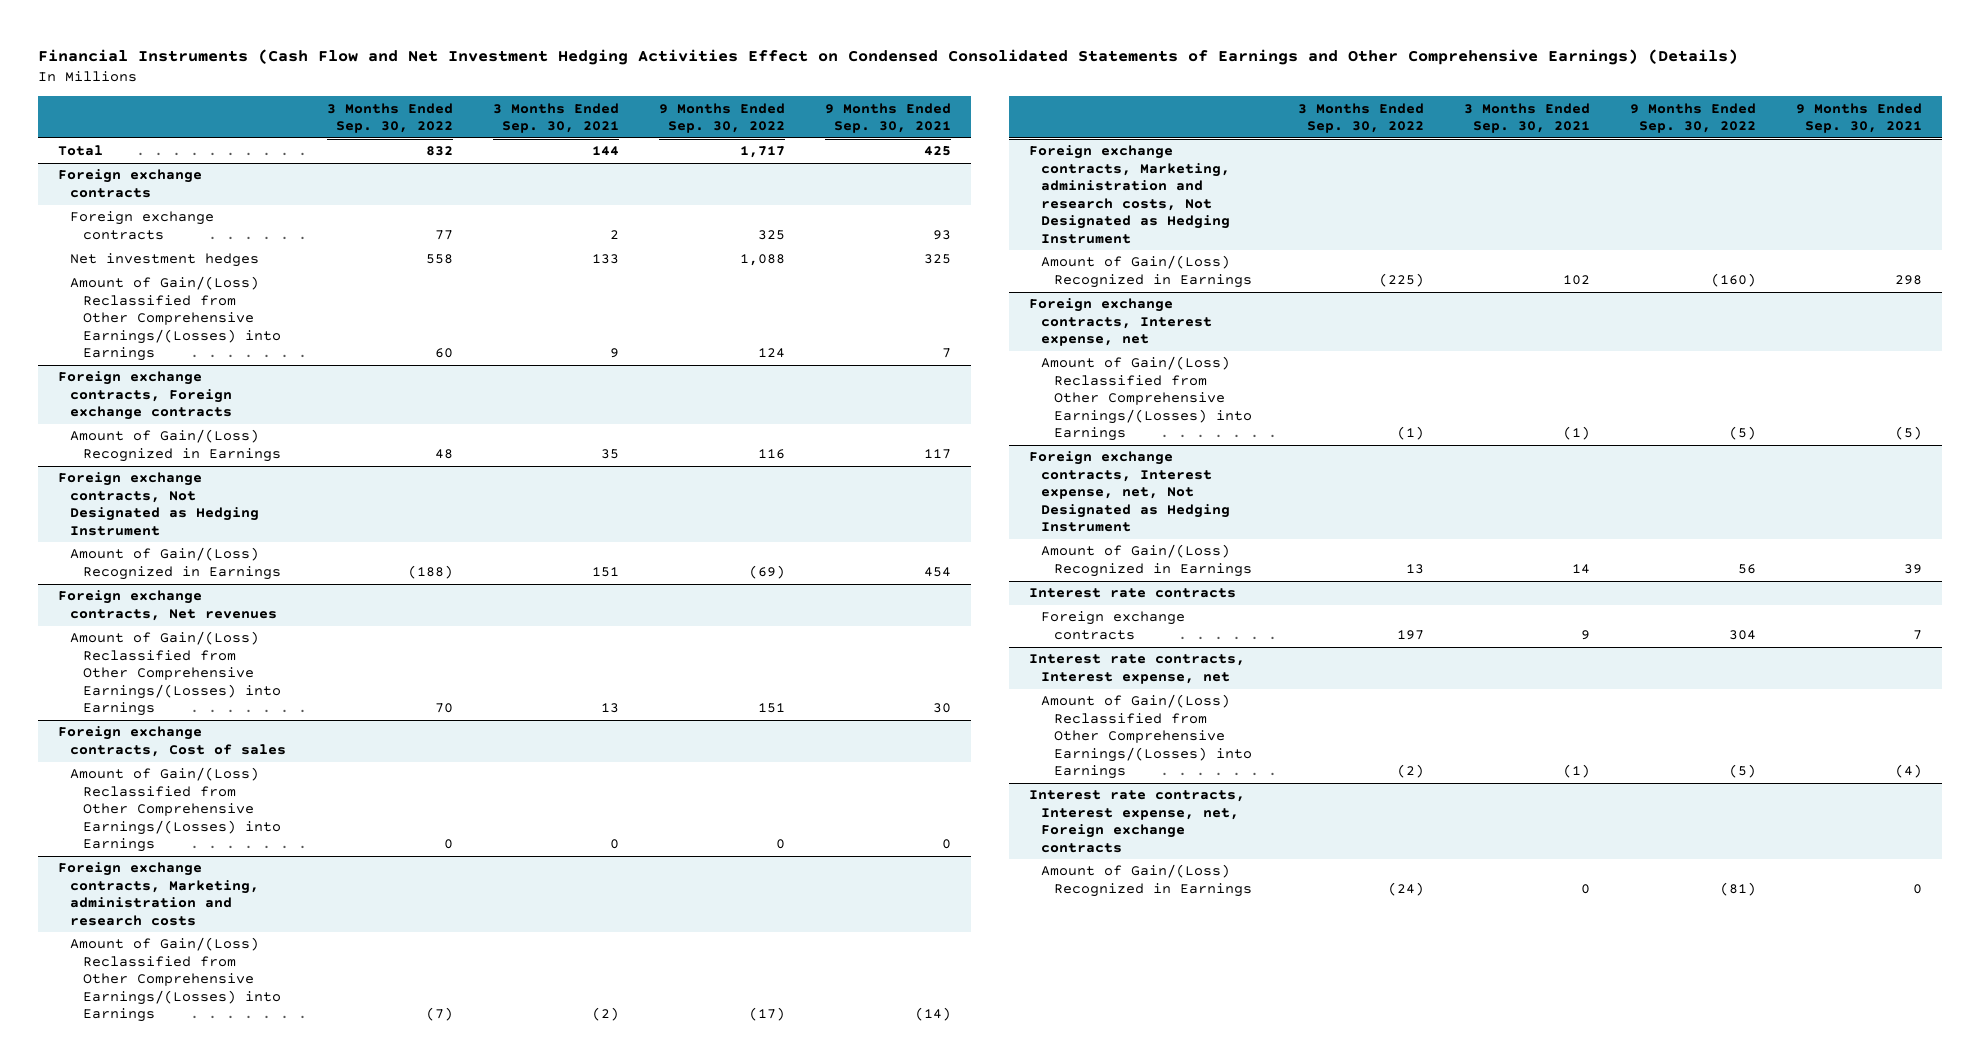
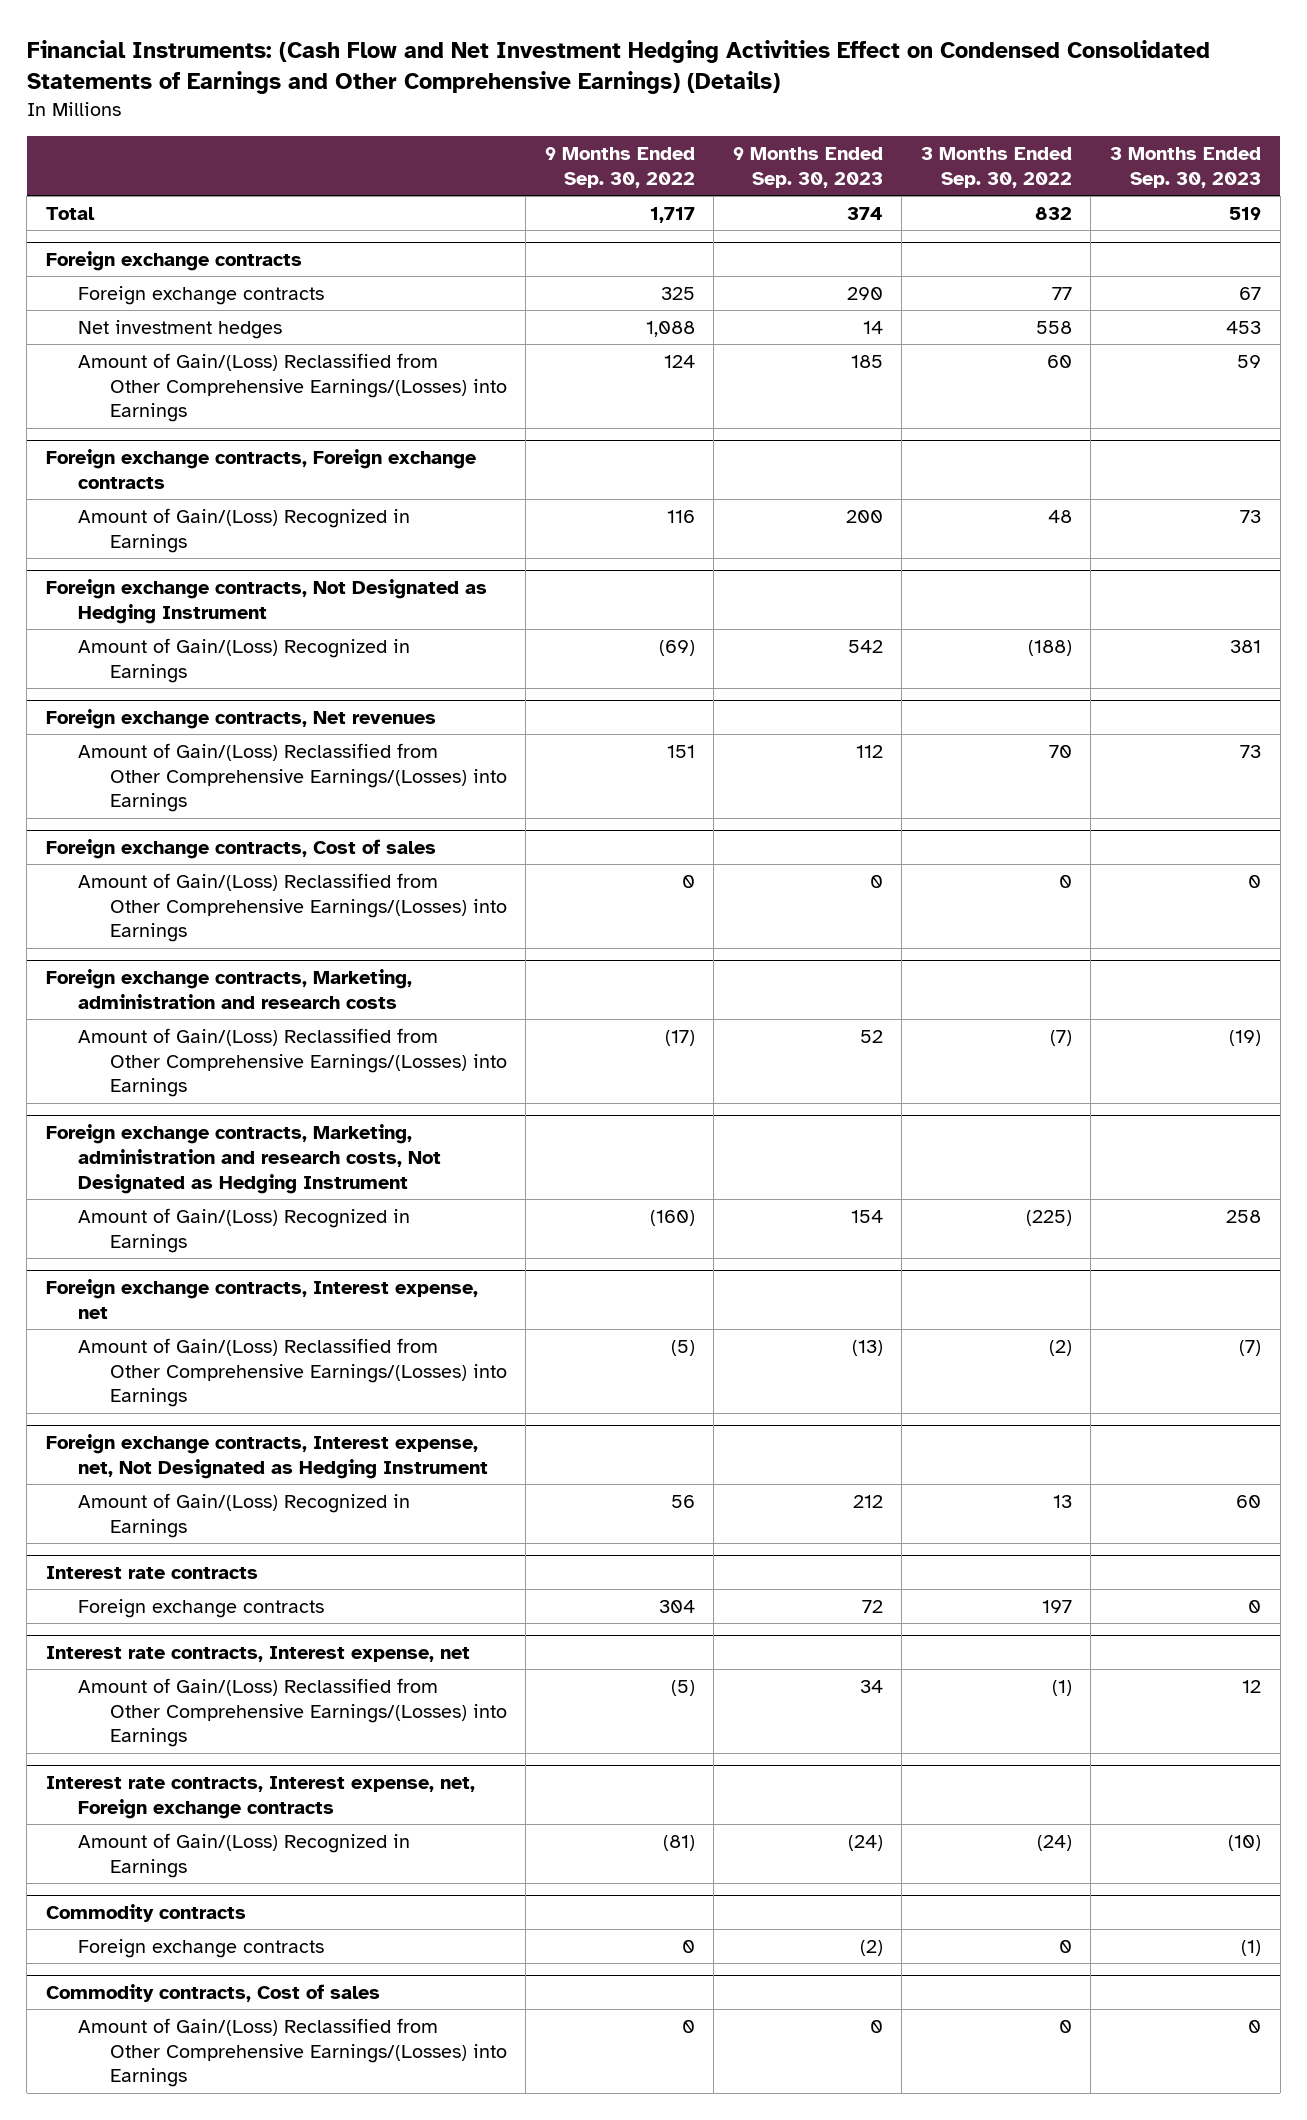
- Financial Instruments (Cash Flow and Net Investment Hedging Activities Effect on Condensed Consolidated Statements of Earnings and Other Comprehensive Earnings) (Details)
+ Financial Instruments: (Cash Flow and Net Investment Hedging Activities Effect on Condensed Consolidated Statements of Earnings and Other Comprehensive Earnings) (Details)
- | 3 Months Ended Sep. 30, 2022 | 3 Months Ended Sep. 30, 2021 | 9 Months Ended Sep. 30, 2022 | 9 Months Ended Sep. 30, 2021
+ | 9 Months Ended Sep. 30, 2022 | 9 Months Ended Sep. 30, 2023 | 3 Months Ended Sep. 30, 2022 | 3 Months Ended Sep. 30, 2023
@ Foreign exchange contracts, Interest expense, net
- Amount of Gain/(Loss) Reclassified from Other Comprehensive Earnings/(Losses) into Earnings | (1) | (1) | (5) | (5)
+ Amount of Gain/(Loss) Reclassified from Other Comprehensive Earnings/(Losses) into Earnings | (5) | (13) | (2) | (7)
@ Interest rate contracts, Interest expense, net
- Amount of Gain/(Loss) Reclassified from Other Comprehensive Earnings/(Losses) into Earnings | (2) | (1) | (5) | (4)
+ Amount of Gain/(Loss) Reclassified from Other Comprehensive Earnings/(Losses) into Earnings | (5) | 34 | (1) | 12
+ Commodity contracts
+ Foreign exchange contracts | 0 | (2) | 0 | (1)
+ Commodity contracts, Cost of sales
+ Amount of Gain/(Loss) Reclassified from Other Comprehensive Earnings/(Losses) into Earnings | 0 | 0 | 0 | 0

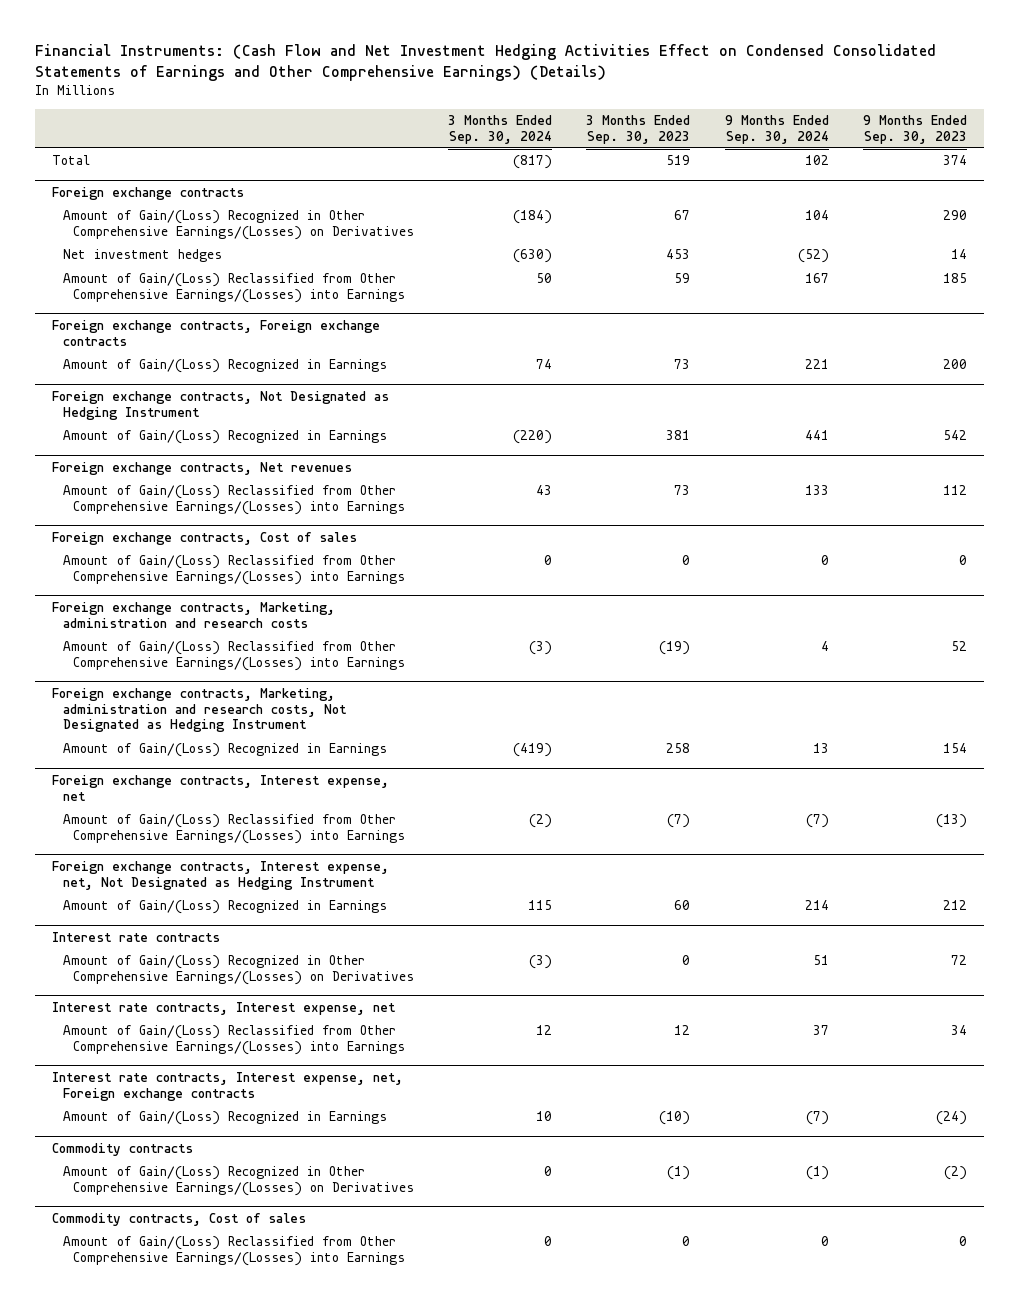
- | 9 Months Ended Sep. 30, 2022 | 9 Months Ended Sep. 30, 2023 | 3 Months Ended Sep. 30, 2022 | 3 Months Ended Sep. 30, 2023
+ | 3 Months Ended Sep. 30, 2024 | 3 Months Ended Sep. 30, 2023 | 9 Months Ended Sep. 30, 2024 | 9 Months Ended Sep. 30, 2023
@ Foreign exchange contracts
- Foreign exchange contracts | 325 | 290 | 77 | 67
+ Amount of Gain/(Loss) Recognized in Other Comprehensive Earnings/(Losses) on Derivatives | (184) | 67 | 104 | 290
@ Interest rate contracts
- Foreign exchange contracts | 304 | 72 | 197 | 0
+ Amount of Gain/(Loss) Recognized in Other Comprehensive Earnings/(Losses) on Derivatives | (3) | 0 | 51 | 72
@ Commodity contracts
- Foreign exchange contracts | 0 | (2) | 0 | (1)
+ Amount of Gain/(Loss) Recognized in Other Comprehensive Earnings/(Losses) on Derivatives | 0 | (1) | (1) | (2)

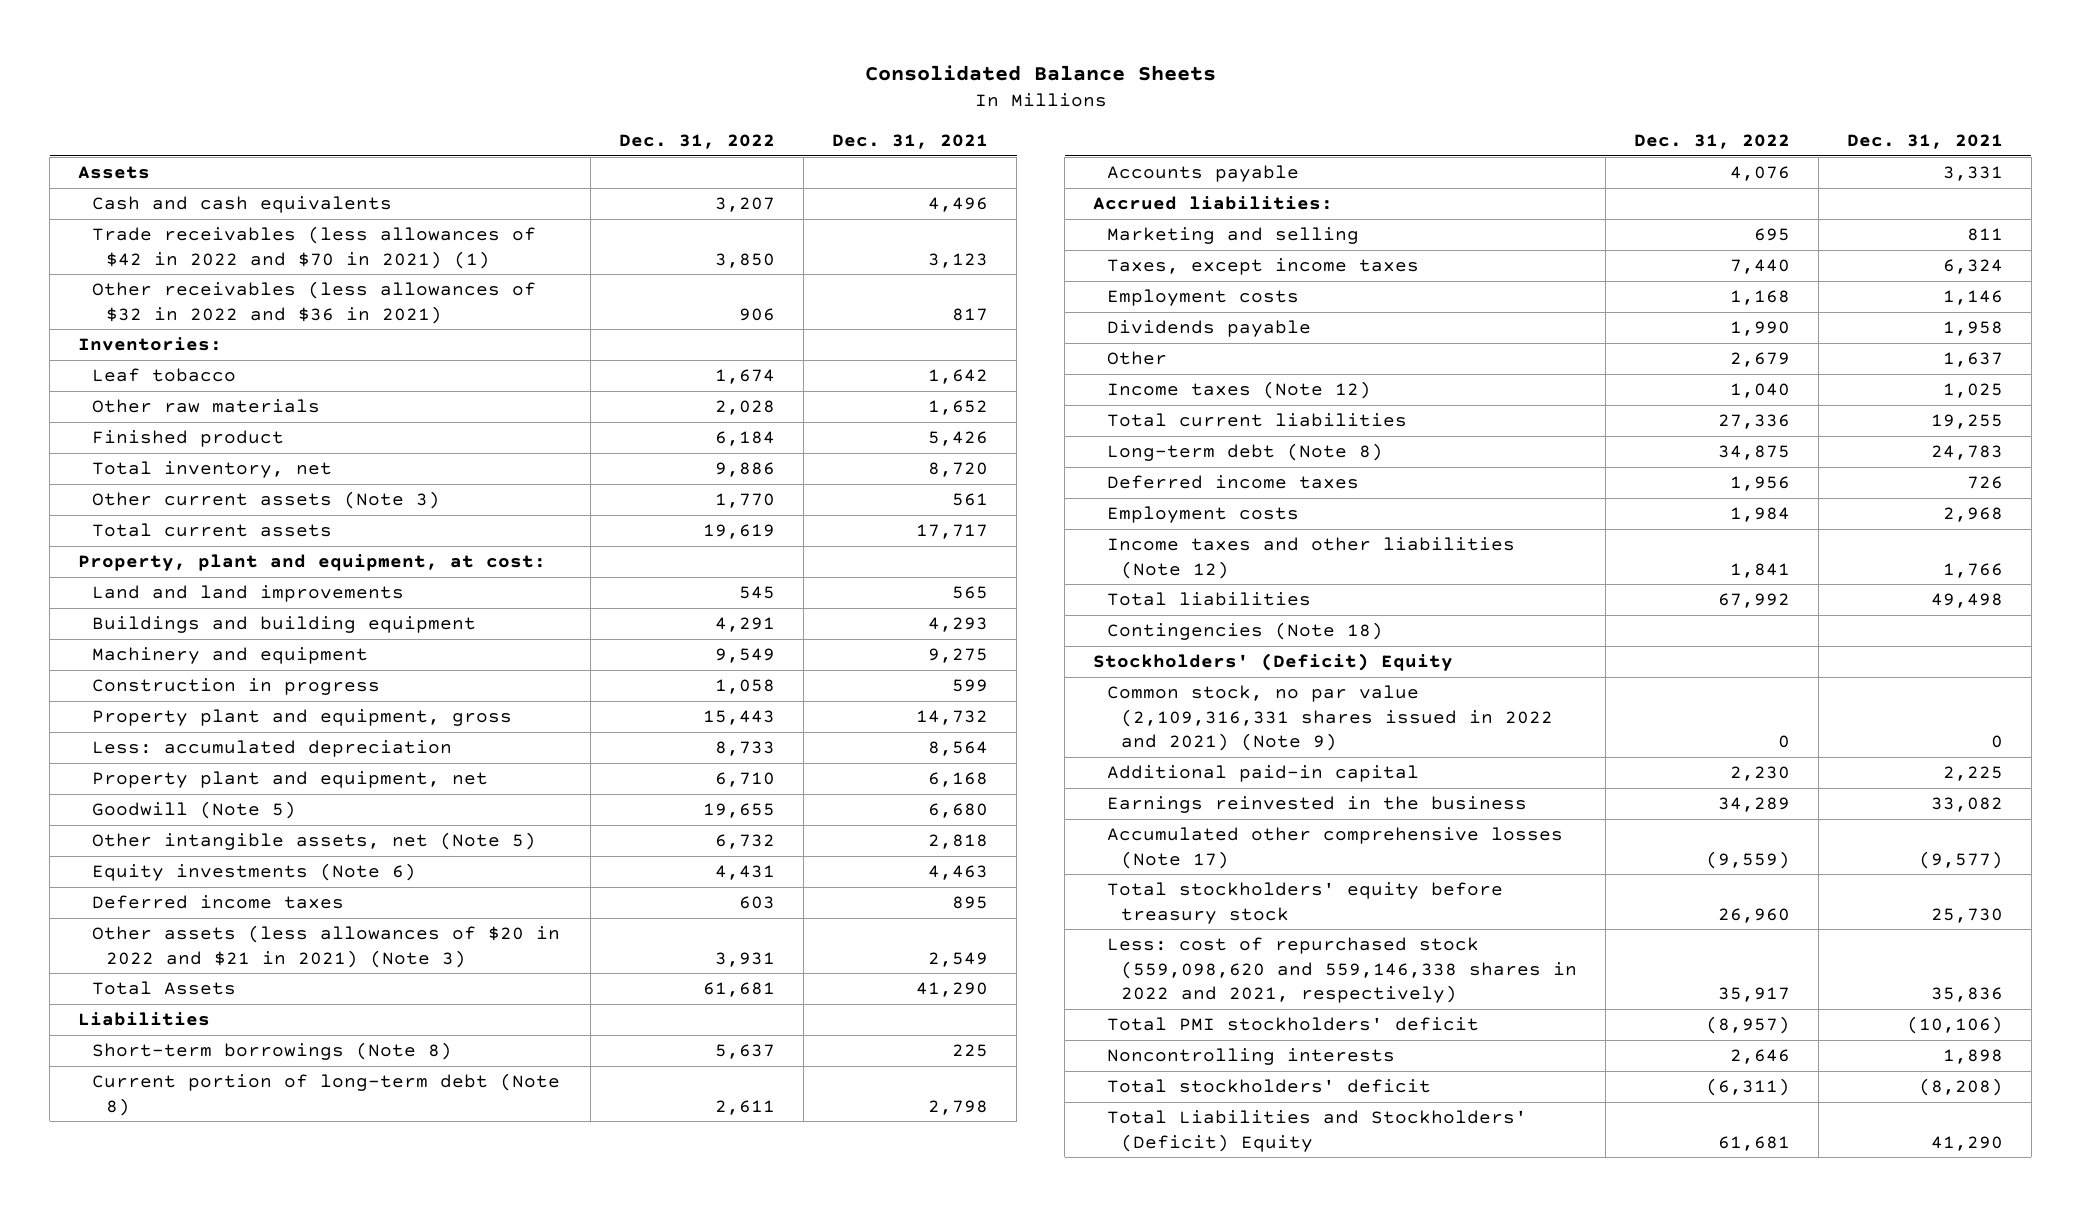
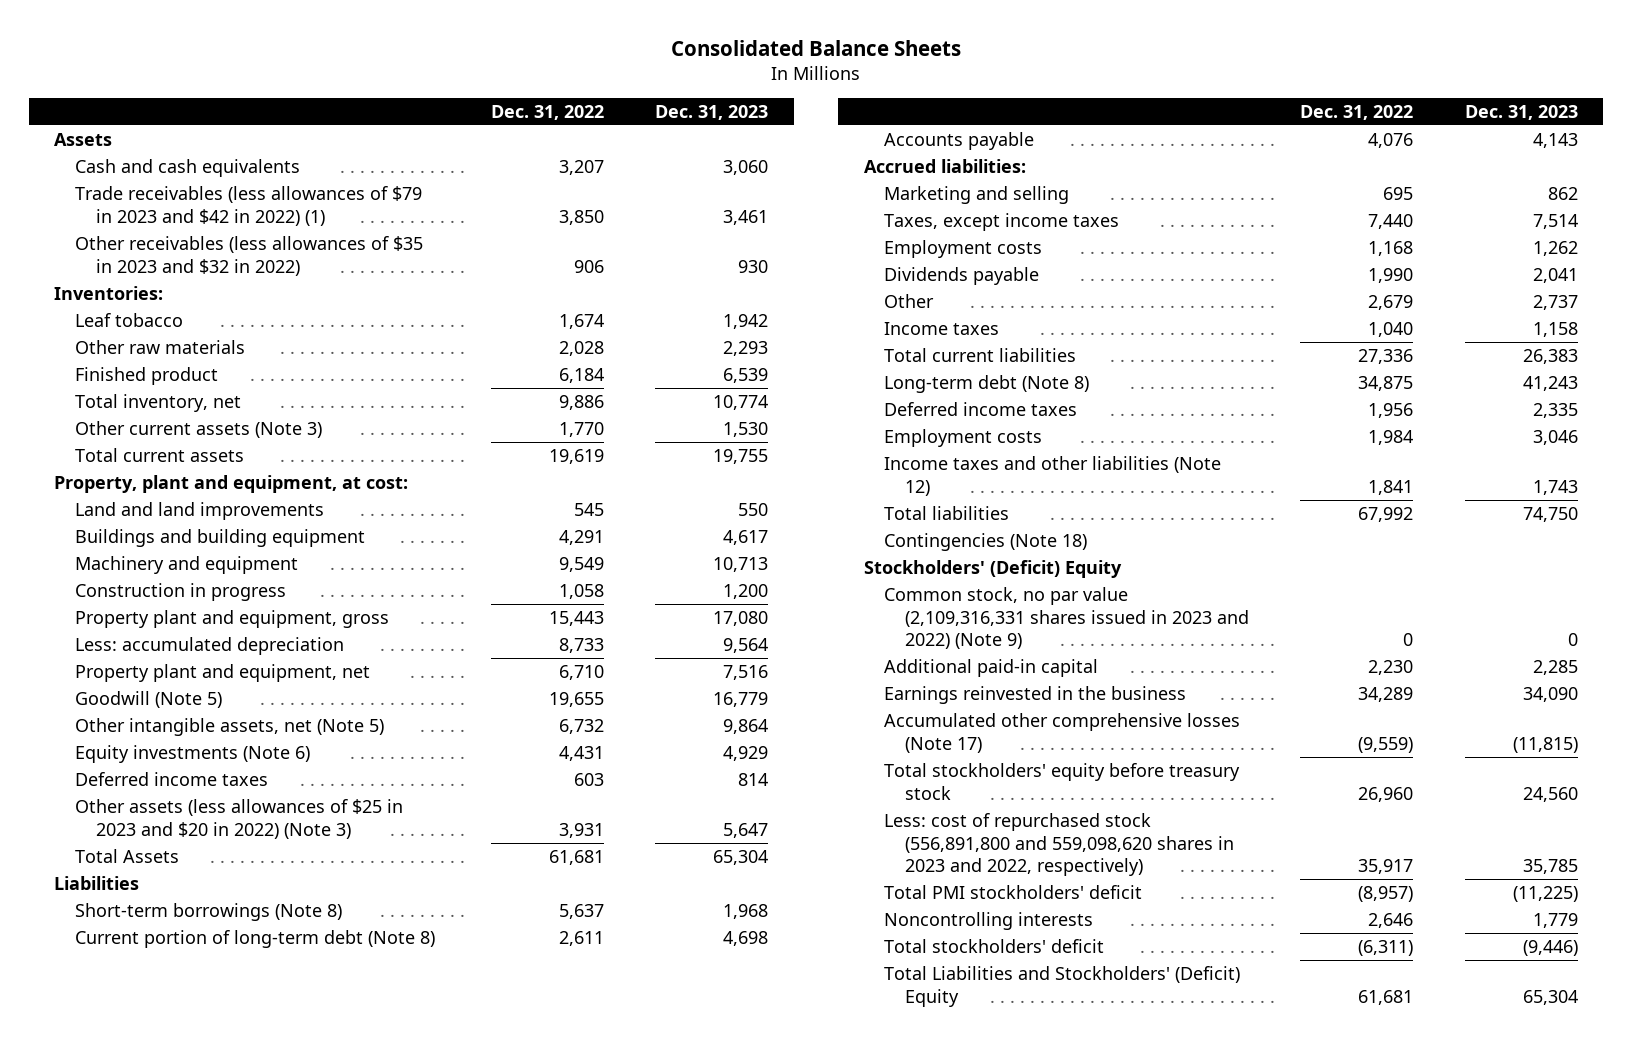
- | Dec. 31, 2022 | Dec. 31, 2021
+ | Dec. 31, 2022 | Dec. 31, 2023
- Trade receivables (less allowances of $42 in 2022 and $70 in 2021) (1) | 3,850 | 3,123
- Other receivables (less allowances of $32 in 2022 and $36 in 2021) | 906 | 817
+ Trade receivables (less allowances of $79 in 2023 and $42 in 2022) (1) | 3,850 | 3,461
+ Other receivables (less allowances of $35 in 2023 and $32 in 2022) | 906 | 930
- Other assets (less allowances of $20 in 2022 and $21 in 2021) (Note 3) | 3,931 | 2,549
+ Other assets (less allowances of $25 in 2023 and $20 in 2022) (Note 3) | 3,931 | 5,647
- Income taxes (Note 12) | 1,040 | 1,025
+ Income taxes | 1,040 | 1,158
- Common stock, no par value (2,109,316,331 shares issued in 2022 and 2021) (Note 9) | 0 | 0
+ Common stock, no par value (2,109,316,331 shares issued in 2023 and 2022) (Note 9) | 0 | 0
- Less: cost of repurchased stock (559,098,620 and 559,146,338 shares in 2022 and 2021, respectively) | 35,917 | 35,836
+ Less: cost of repurchased stock (556,891,800 and 559,098,620 shares in 2023 and 2022, respectively) | 35,917 | 35,785

